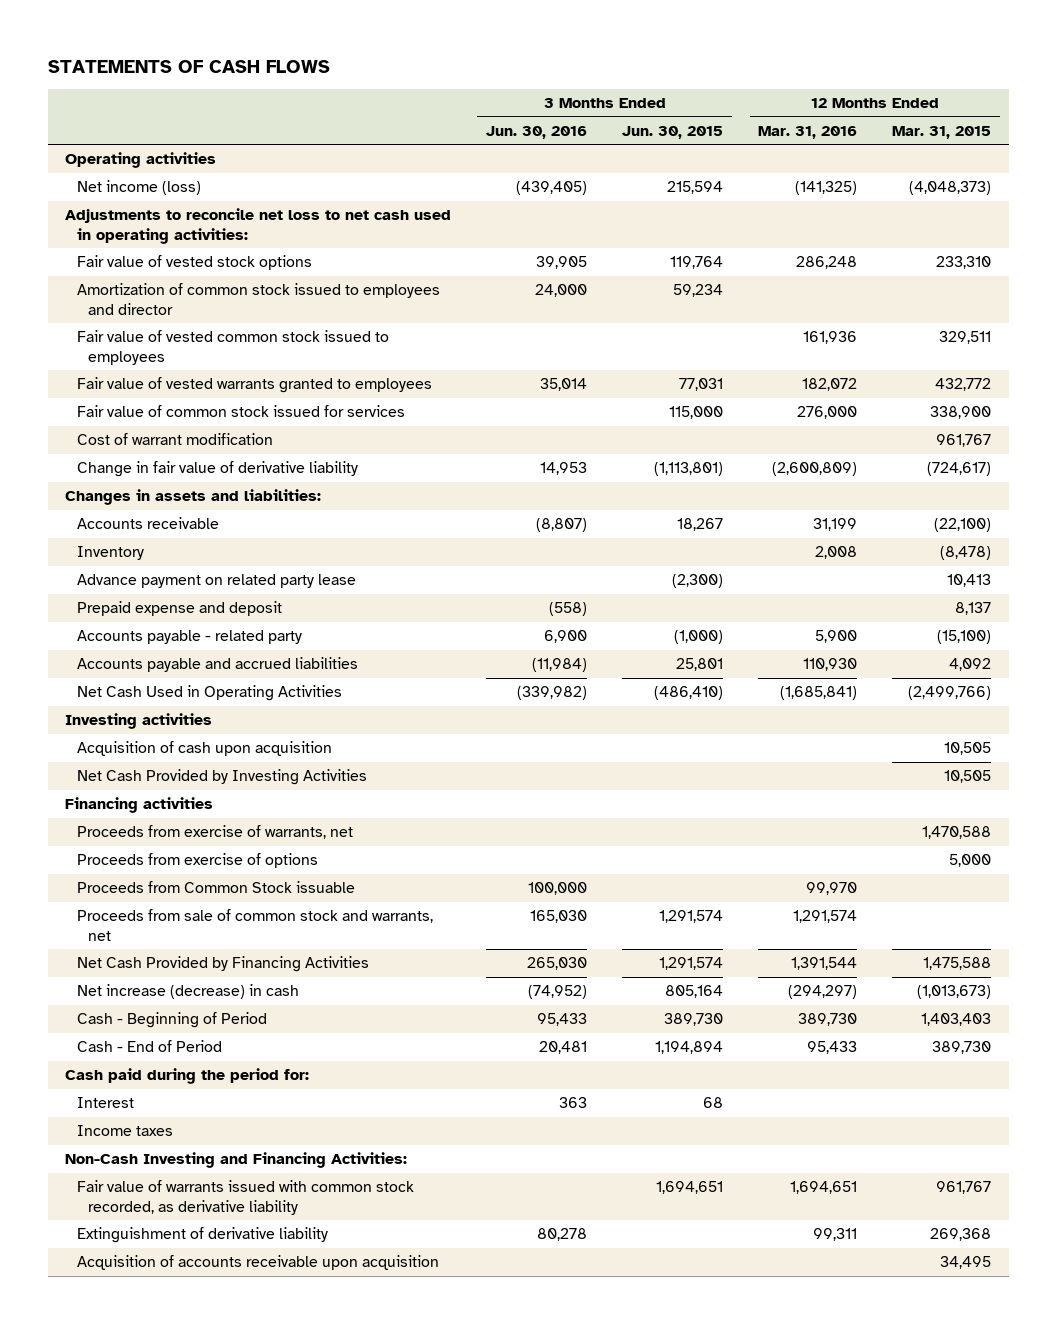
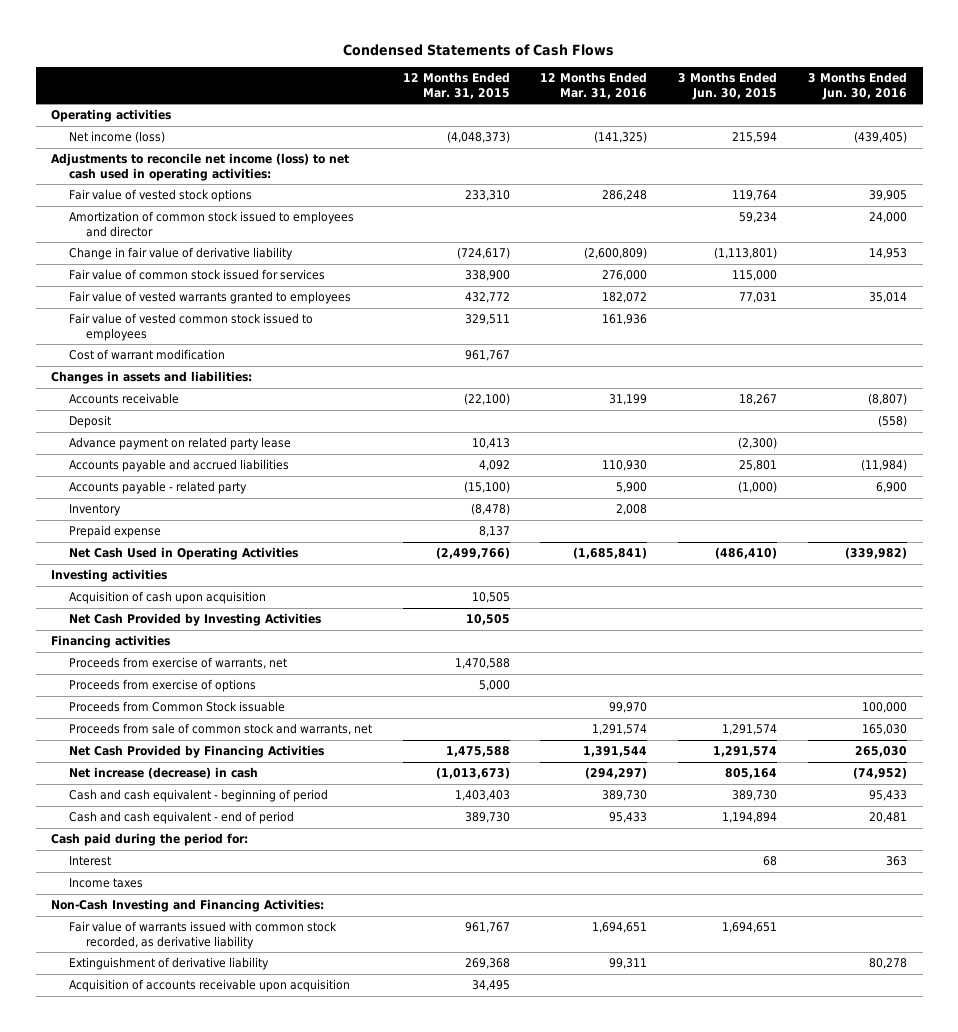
- STATEMENTS OF CASH FLOWS
+ Condensed Statements of Cash Flows
- | 3 Months Ended Jun. 30, 2016 | 3 Months Ended Jun. 30, 2015 | 12 Months Ended Mar. 31, 2016 | 12 Months Ended Mar. 31, 2015
+ | 12 Months Ended Mar. 31, 2015 | 12 Months Ended Mar. 31, 2016 | 3 Months Ended Jun. 30, 2015 | 3 Months Ended Jun. 30, 2016
- Adjustments to reconcile net loss to net cash used in operating activities:
+ Adjustments to reconcile net income (loss) to net cash used in operating activities:
moved up: Change in fair value of derivative liability | (724,617) | (2,600,809) | (1,113,801) | 14,953
moved down: Fair value of vested warrants granted to employees | 432,772 | 182,072 | 77,031 | 35,014
moved down: Fair value of vested common stock issued to employees | 329,511 | 161,936 | |
+ Deposit | | | | (558)
- Prepaid expense and deposit | (558) | | | 8,137
moved down: Accounts payable - related party | (15,100) | 5,900 | (1,000) | 6,900
moved down: Inventory | (8,478) | 2,008 | |
+ Prepaid expense | 8,137 | | |
- Cash - Beginning of Period | 95,433 | 389,730 | 389,730 | 1,403,403
- Cash - End of Period | 20,481 | 1,194,894 | 95,433 | 389,730
+ Cash and cash equivalent - beginning of period | 1,403,403 | 389,730 | 389,730 | 95,433
+ Cash and cash equivalent - end of period | 389,730 | 95,433 | 1,194,894 | 20,481

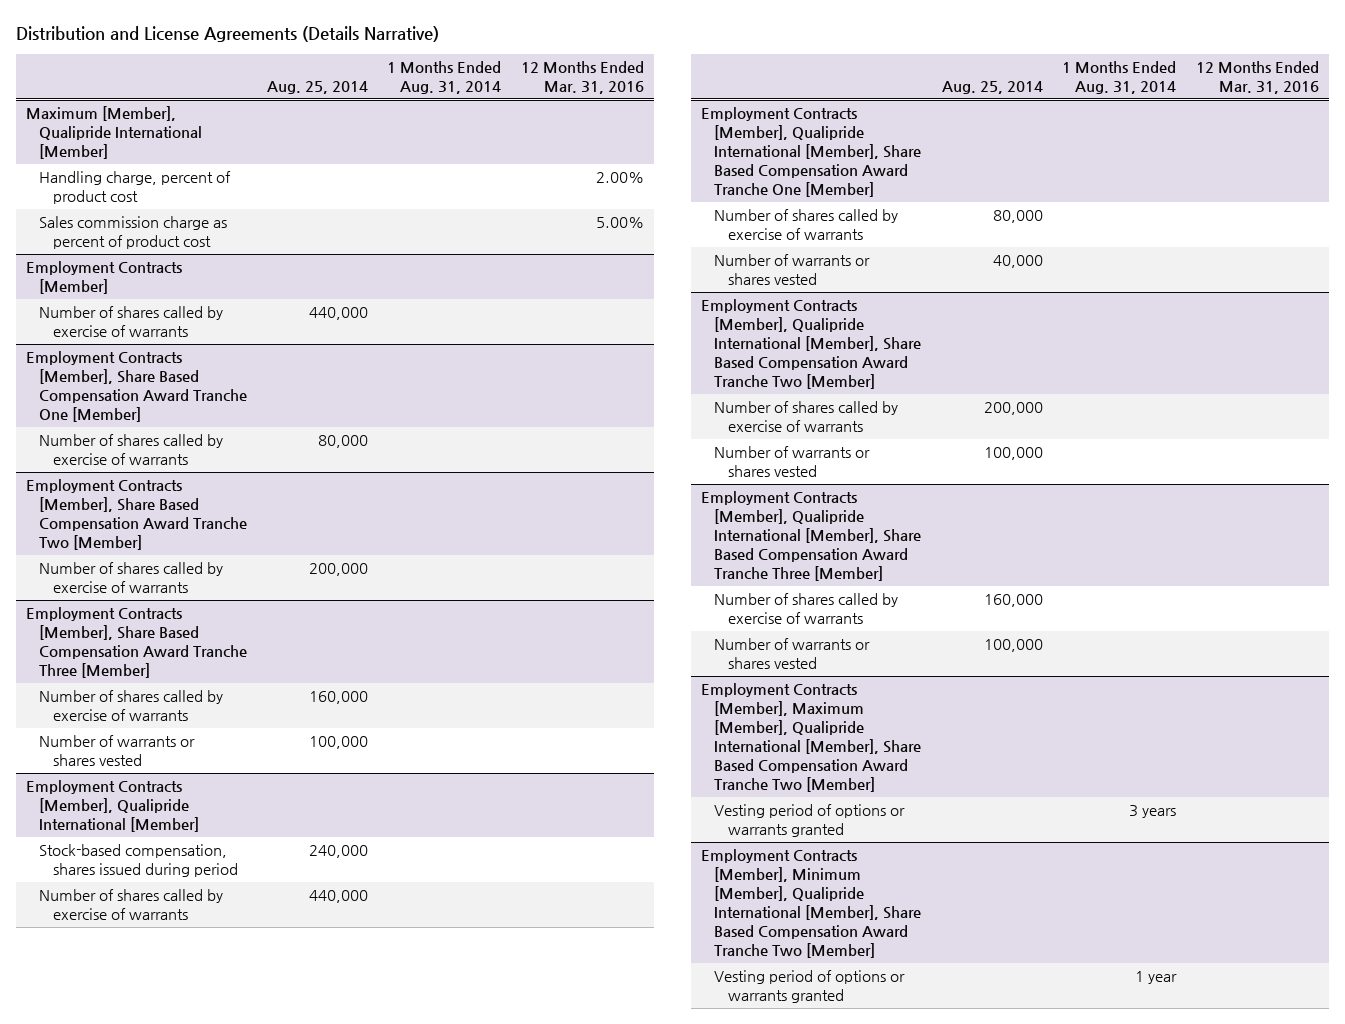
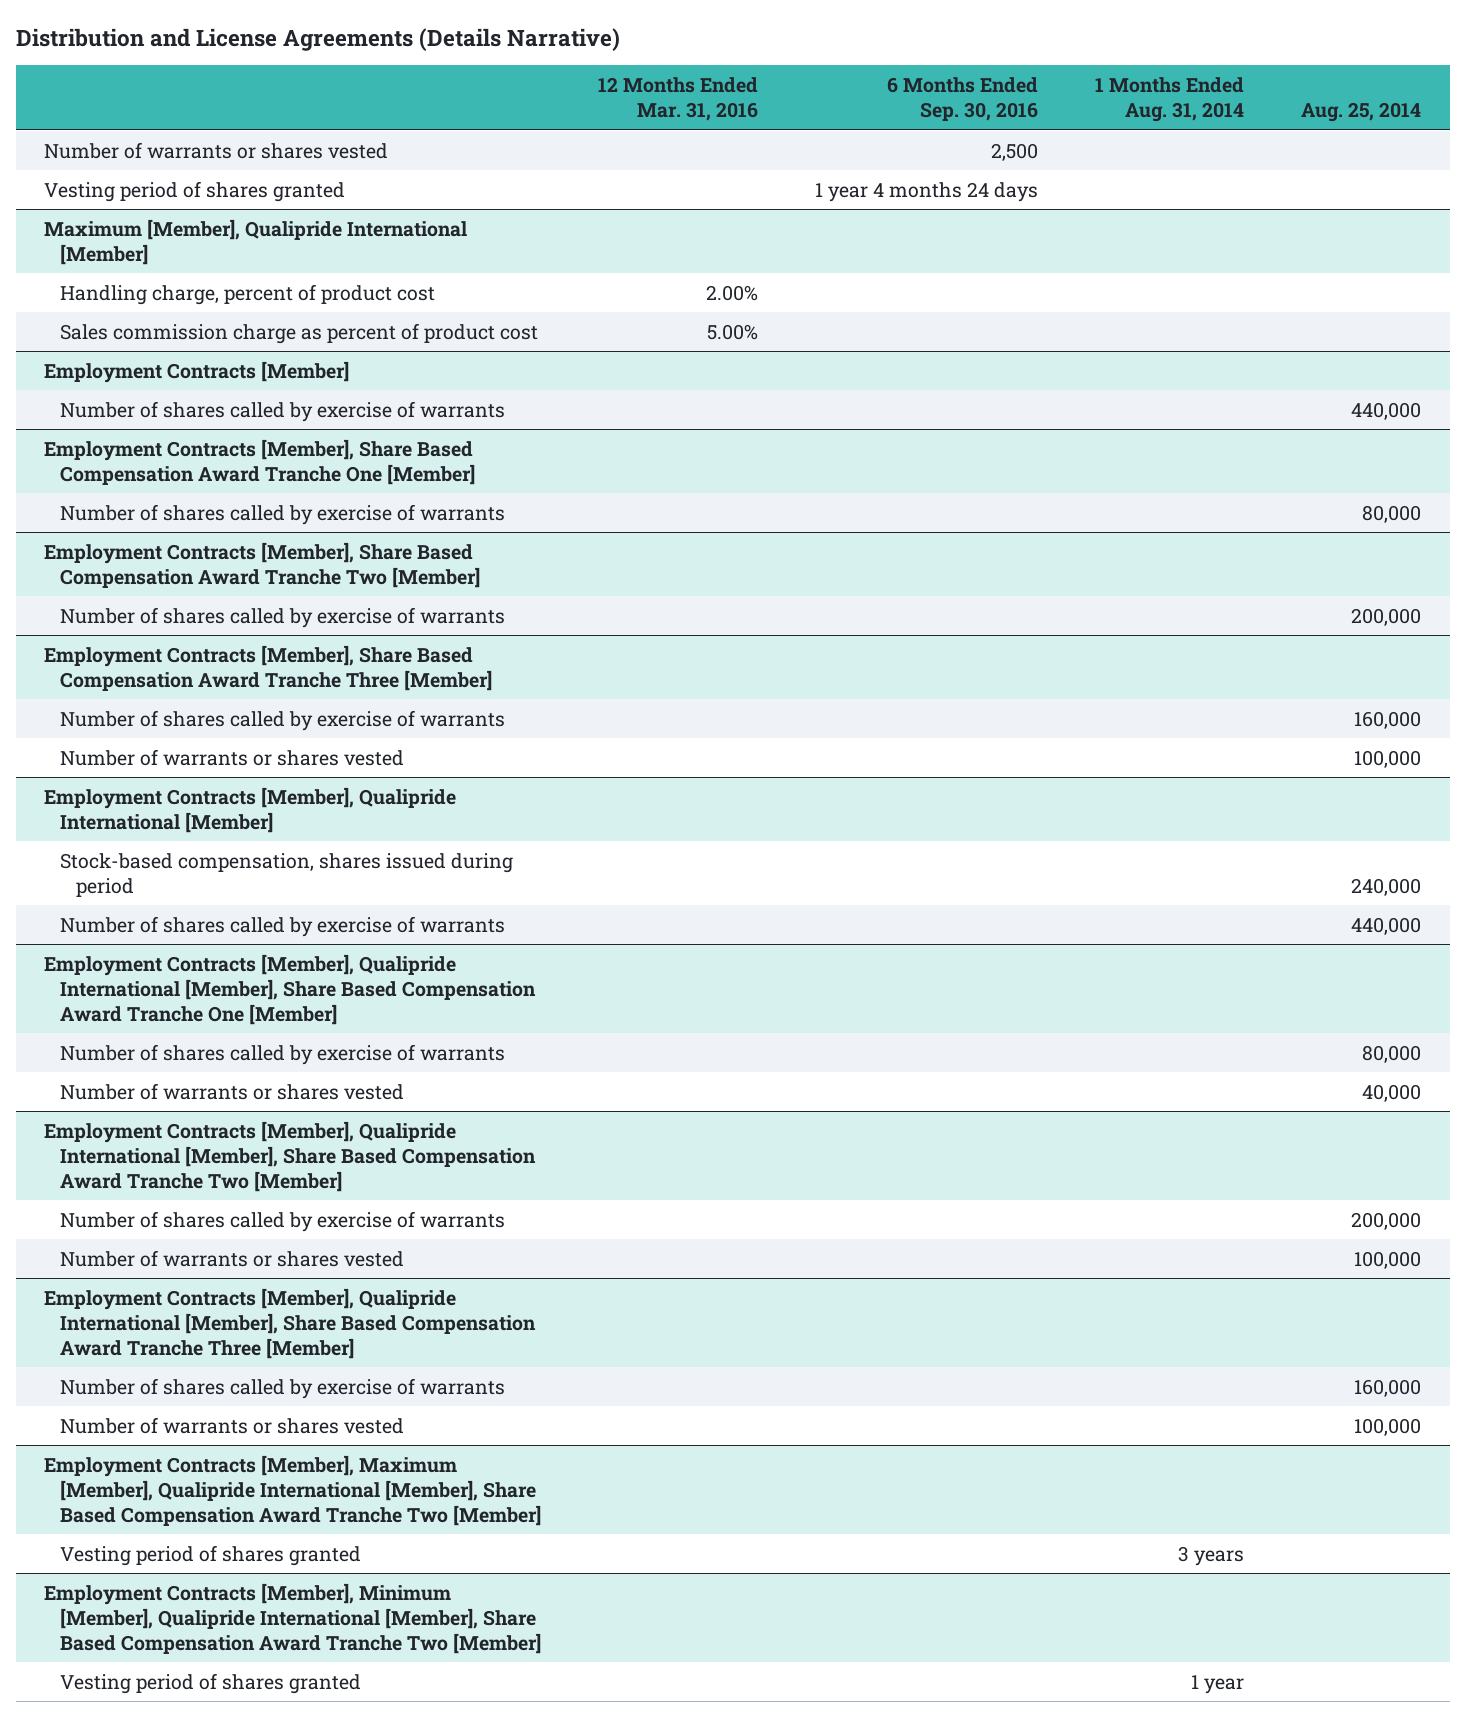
- | Aug. 25, 2014 | 1 Months Ended Aug. 31, 2014 | 12 Months Ended Mar. 31, 2016
+ | 12 Months Ended Mar. 31, 2016 | 6 Months Ended Sep. 30, 2016 | 1 Months Ended Aug. 31, 2014 | Aug. 25, 2014
+ Number of warrants or shares vested | | 2,500 | |
+ Vesting period of shares granted | | 1 year 4 months 24 days | |
@ Employment Contracts [Member], Maximum [Member], Qualipride International [Member], Share Based Compensation Award Tranche Two [Member]
- Vesting period of options or warrants granted | | 3 years |
+ Vesting period of shares granted | | | 3 years |
@ Employment Contracts [Member], Minimum [Member], Qualipride International [Member], Share Based Compensation Award Tranche Two [Member]
- Vesting period of options or warrants granted | | 1 year |
+ Vesting period of shares granted | | | 1 year |

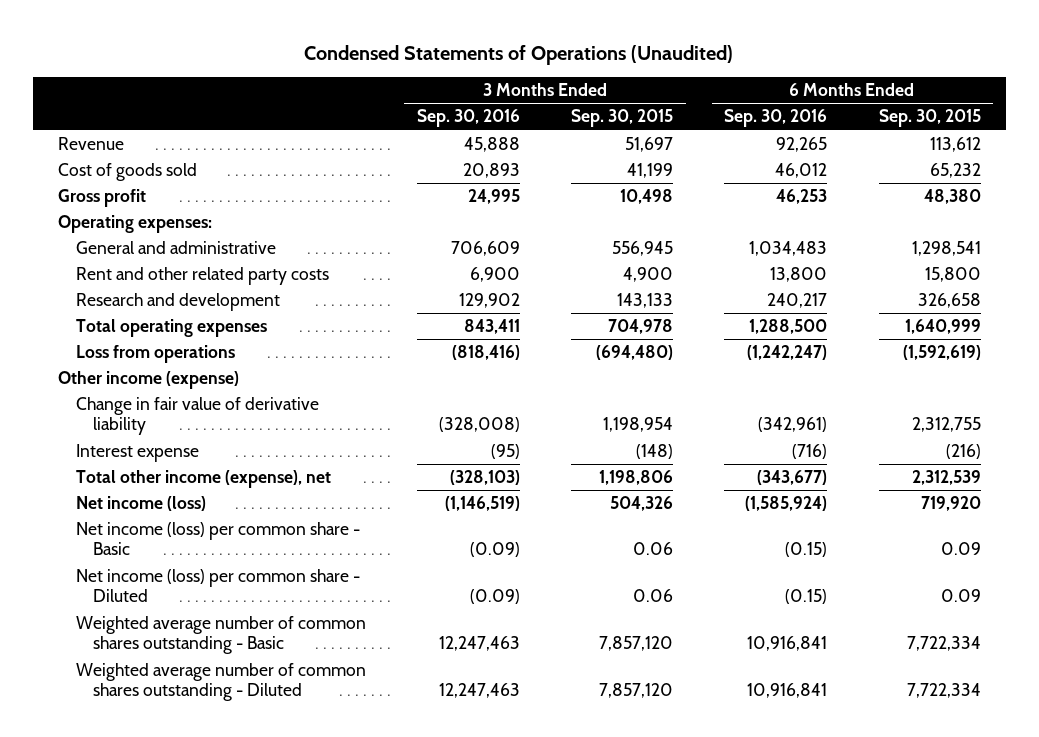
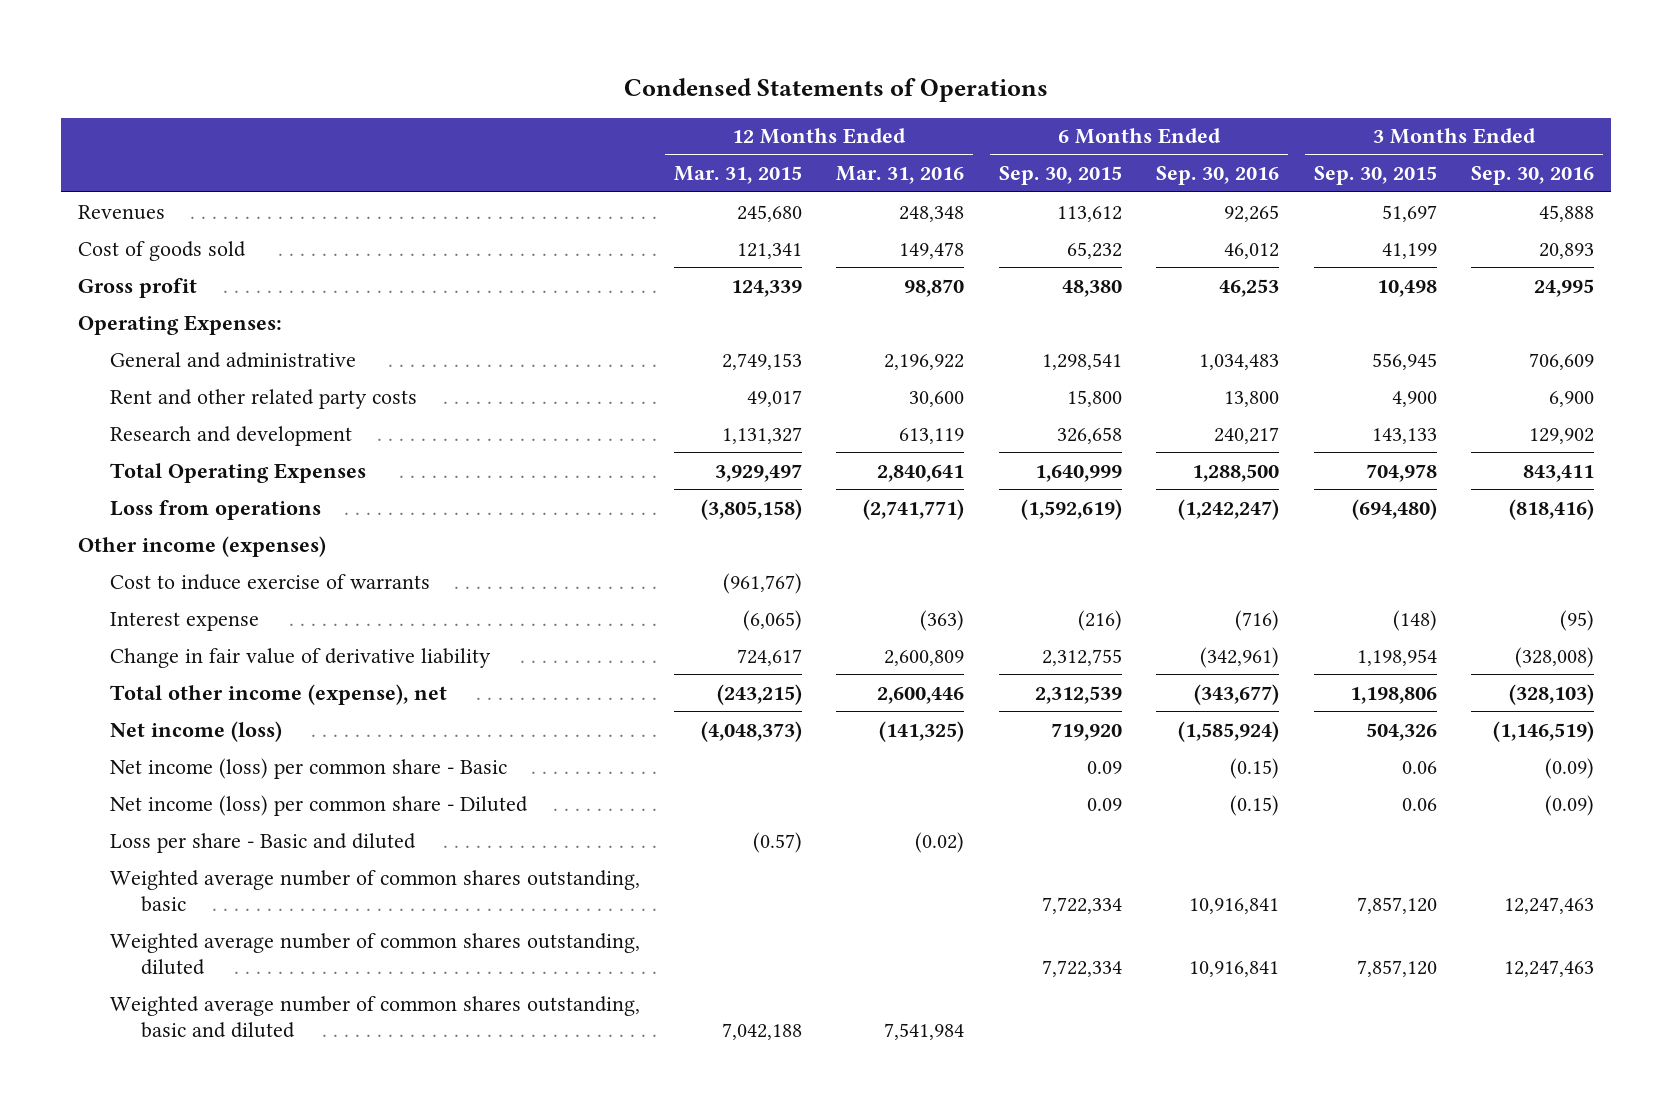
- Condensed Statements of Operations (Unaudited)
+ Condensed Statements of Operations
- | 3 Months Ended Sep. 30, 2016 | 3 Months Ended Sep. 30, 2015 | 6 Months Ended Sep. 30, 2016 | 6 Months Ended Sep. 30, 2015
+ | 12 Months Ended Mar. 31, 2015 | 12 Months Ended Mar. 31, 2016 | 6 Months Ended Sep. 30, 2015 | 6 Months Ended Sep. 30, 2016 | 3 Months Ended Sep. 30, 2015 | 3 Months Ended Sep. 30, 2016
- Revenue | 45,888 | 51,697 | 92,265 | 113,612
+ Revenues | 245,680 | 248,348 | 113,612 | 92,265 | 51,697 | 45,888
- Operating expenses:
+ Operating Expenses:
- Total operating expenses | 843,411 | 704,978 | 1,288,500 | 1,640,999
+ Total Operating Expenses | 3,929,497 | 2,840,641 | 1,640,999 | 1,288,500 | 704,978 | 843,411
- Other income (expense)
+ Other income (expenses)
+ Cost to induce exercise of warrants | (961,767) | | | | |
moved down: Change in fair value of derivative liability | 724,617 | 2,600,809 | 2,312,755 | (342,961) | 1,198,954 | (328,008)
- Weighted average number of common shares outstanding - Basic | 12,247,463 | 7,857,120 | 10,916,841 | 7,722,334
- Weighted average number of common shares outstanding - Diluted | 12,247,463 | 7,857,120 | 10,916,841 | 7,722,334
+ Loss per share - Basic and diluted | (0.57) | (0.02) | | | |
+ Weighted average number of common shares outstanding, basic | | | 7,722,334 | 10,916,841 | 7,857,120 | 12,247,463
+ Weighted average number of common shares outstanding, diluted | | | 7,722,334 | 10,916,841 | 7,857,120 | 12,247,463
+ Weighted average number of common shares outstanding, basic and diluted | 7,042,188 | 7,541,984 | | | |

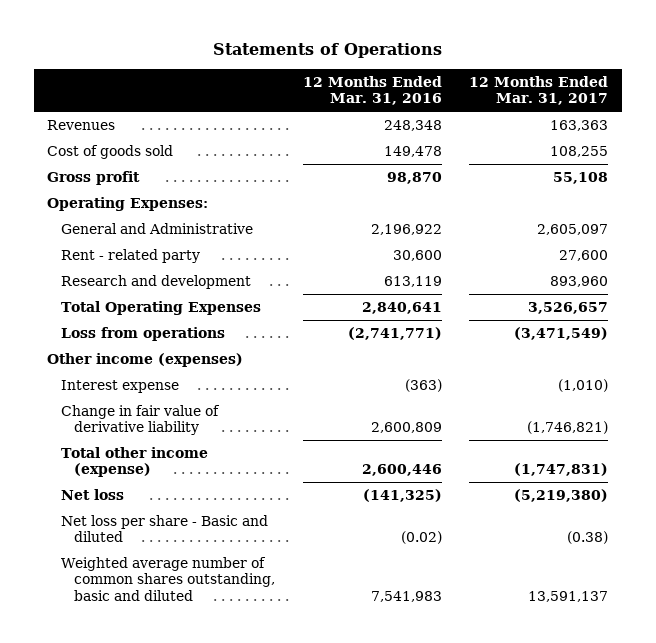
- Condensed Statements of Operations
+ Statements of Operations
- | 12 Months Ended Mar. 31, 2015 | 12 Months Ended Mar. 31, 2016 | 6 Months Ended Sep. 30, 2015 | 6 Months Ended Sep. 30, 2016 | 3 Months Ended Sep. 30, 2015 | 3 Months Ended Sep. 30, 2016
+ | 12 Months Ended Mar. 31, 2016 | 12 Months Ended Mar. 31, 2017
- General and administrative | 2,749,153 | 2,196,922 | 1,298,541 | 1,034,483 | 556,945 | 706,609
- Rent and other related party costs | 49,017 | 30,600 | 15,800 | 13,800 | 4,900 | 6,900
+ General and Administrative | 2,196,922 | 2,605,097
+ Rent - related party | 30,600 | 27,600
- Cost to induce exercise of warrants | (961,767) | | | | |
- Total other income (expense), net | (243,215) | 2,600,446 | 2,312,539 | (343,677) | 1,198,806 | (328,103)
- Net income (loss) | (4,048,373) | (141,325) | 719,920 | (1,585,924) | 504,326 | (1,146,519)
- Net income (loss) per common share - Basic | | | 0.09 | (0.15) | 0.06 | (0.09)
- Net income (loss) per common share - Diluted | | | 0.09 | (0.15) | 0.06 | (0.09)
- Loss per share - Basic and diluted | (0.57) | (0.02) | | | |
- Weighted average number of common shares outstanding, basic | | | 7,722,334 | 10,916,841 | 7,857,120 | 12,247,463
- Weighted average number of common shares outstanding, diluted | | | 7,722,334 | 10,916,841 | 7,857,120 | 12,247,463
- Weighted average number of common shares outstanding, basic and diluted | 7,042,188 | 7,541,984 | | | |
+ Total other income (expense) | 2,600,446 | (1,747,831)
+ Net loss | (141,325) | (5,219,380)
+ Net loss per share - Basic and diluted | (0.02) | (0.38)
+ Weighted average number of common shares outstanding, basic and diluted | 7,541,983 | 13,591,137

